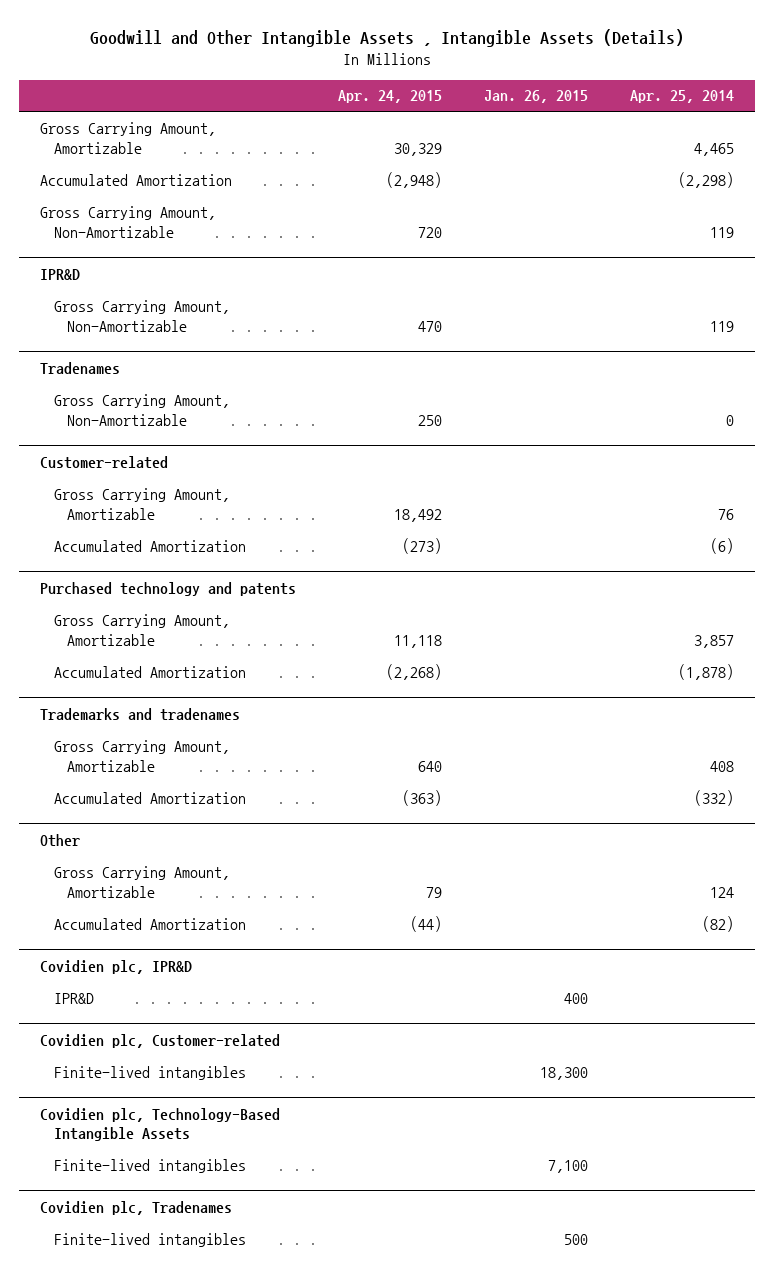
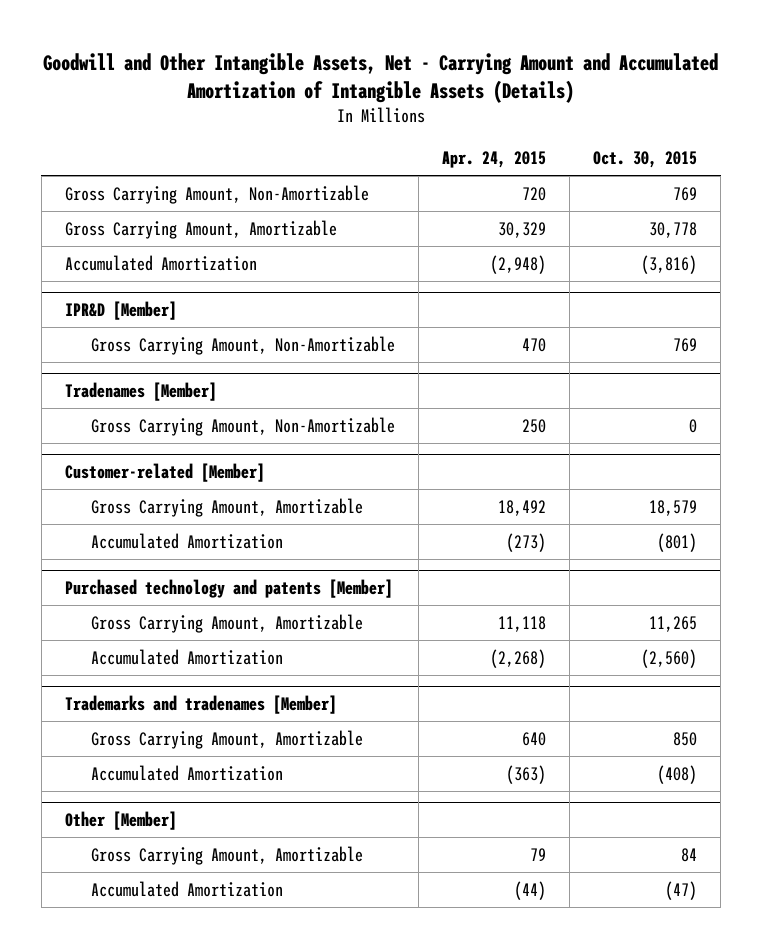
- Goodwill and Other Intangible Assets , Intangible Assets (Details)
+ Goodwill and Other Intangible Assets, Net - Carrying Amount and Accumulated Amortization of Intangible Assets (Details)
- | Apr. 24, 2015 | Jan. 26, 2015 | Apr. 25, 2014
+ | Apr. 24, 2015 | Oct. 30, 2015
moved up: Gross Carrying Amount, Non-Amortizable | 720 | 769
- IPR&D
+ IPR&D [Member]
- Tradenames
+ Tradenames [Member]
- Customer-related
+ Customer-related [Member]
- Purchased technology and patents
+ Purchased technology and patents [Member]
- Trademarks and tradenames
+ Trademarks and tradenames [Member]
- Other
+ Other [Member]
- Covidien plc, IPR&D
- IPR&D | | 400 |
- Covidien plc, Customer-related
- Finite-lived intangibles | | 18,300 |
- Covidien plc, Technology-Based Intangible Assets
- Finite-lived intangibles | | 7,100 |
- Covidien plc, Tradenames
- Finite-lived intangibles | | 500 |

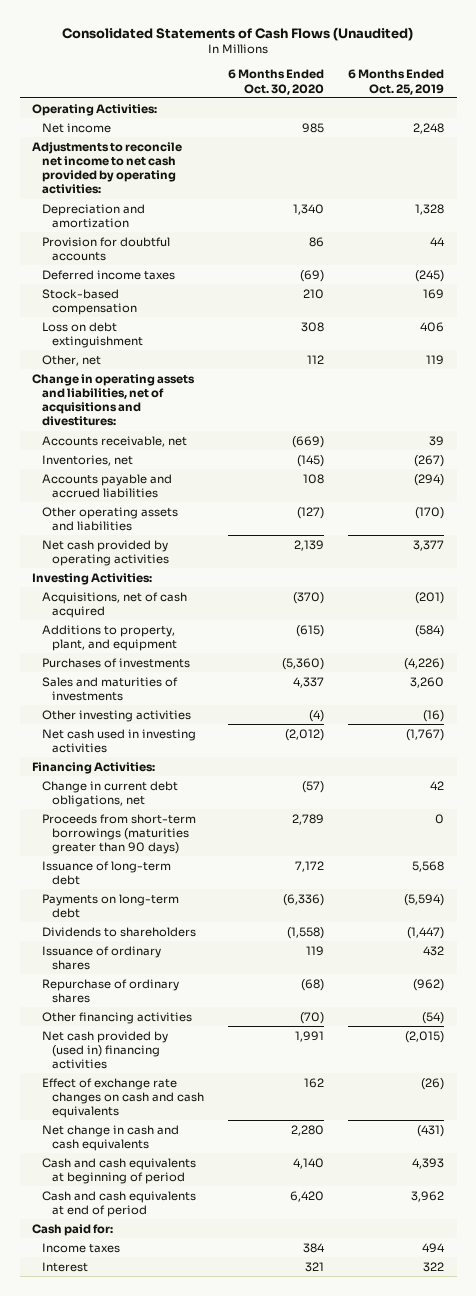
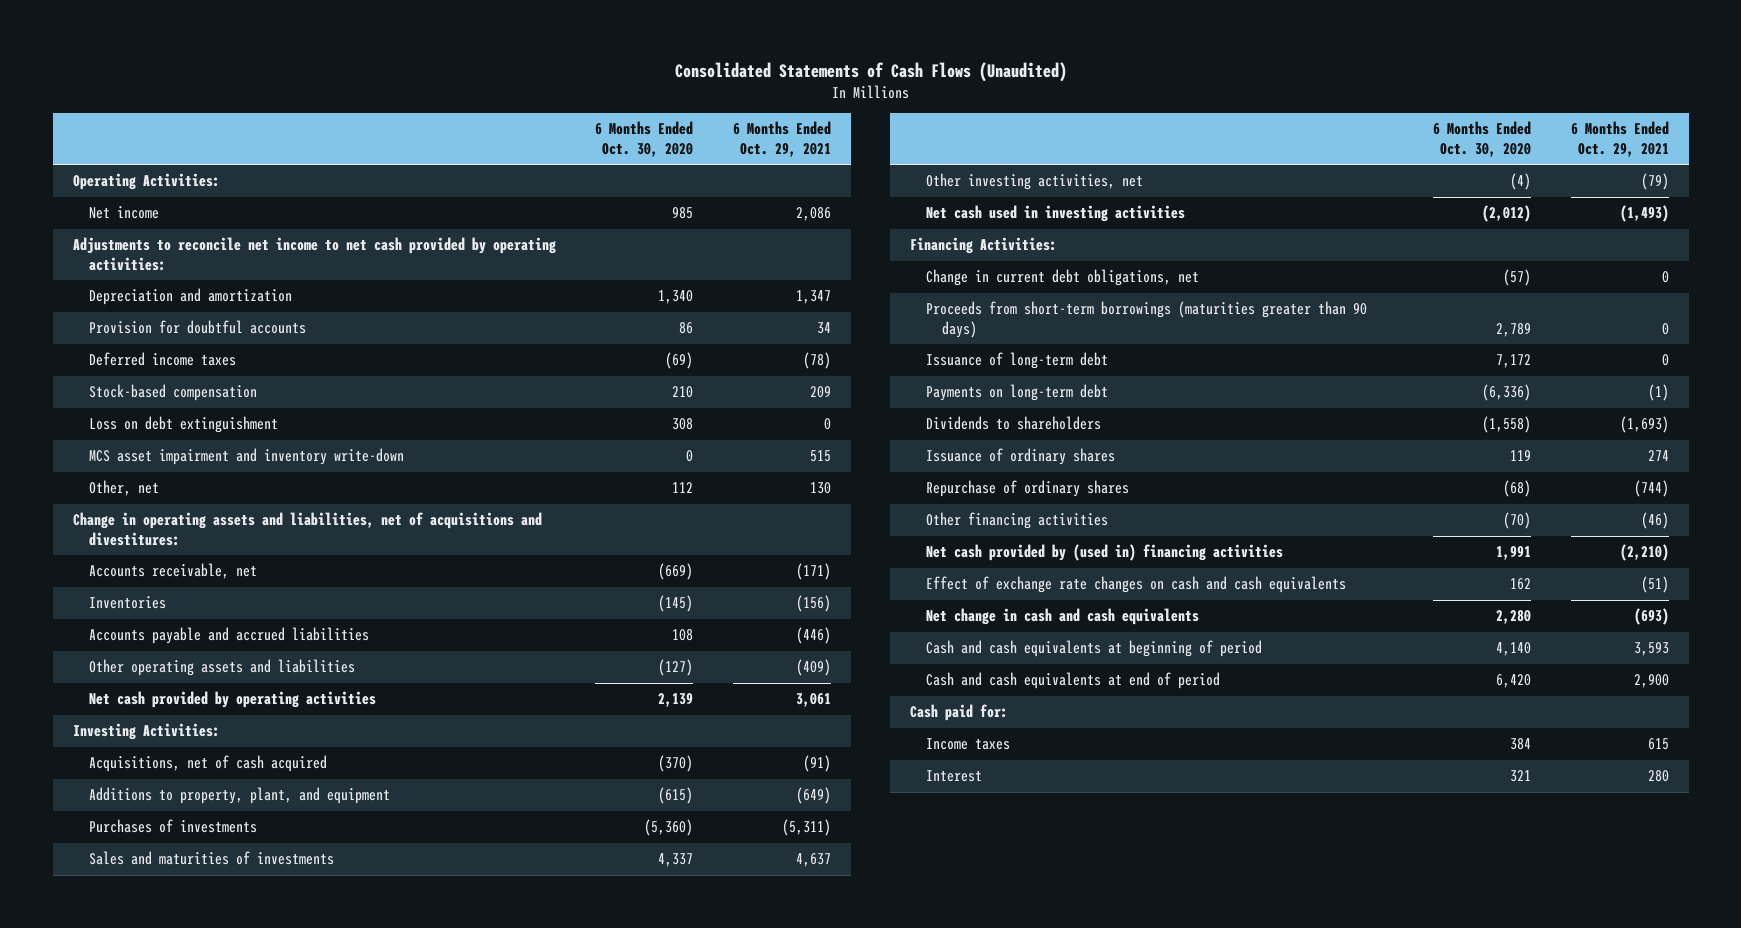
- | 6 Months Ended Oct. 30, 2020 | 6 Months Ended Oct. 25, 2019
+ | 6 Months Ended Oct. 30, 2020 | 6 Months Ended Oct. 29, 2021
+ MCS asset impairment and inventory write-down | 0 | 515
- Inventories, net | (145) | (267)
+ Inventories | (145) | (156)
- Other investing activities | (4) | (16)
+ Other investing activities, net | (4) | (79)

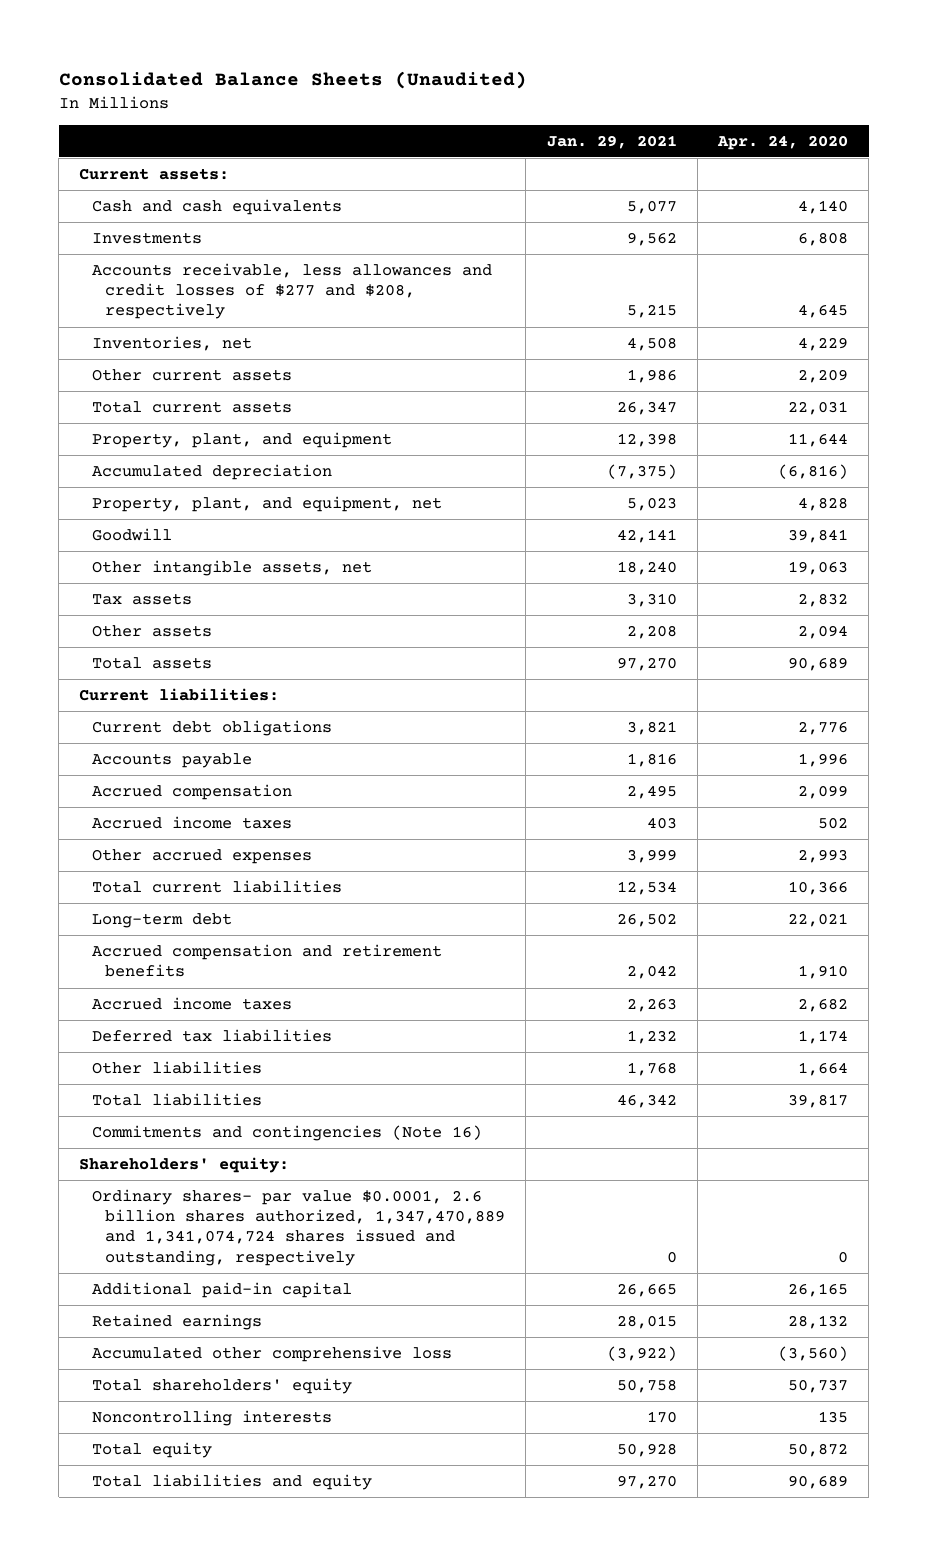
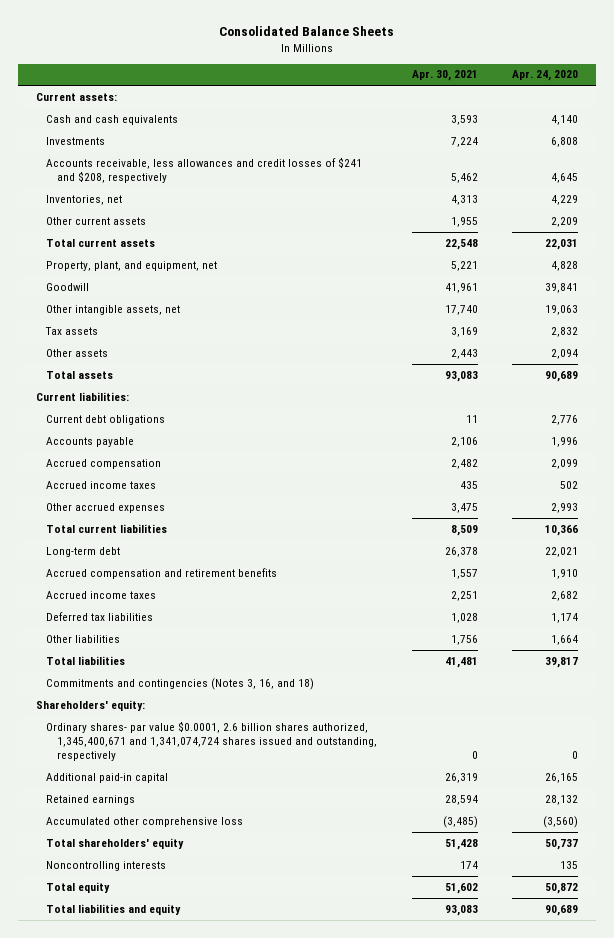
- Consolidated Balance Sheets (Unaudited)
+ Consolidated Balance Sheets
- | Jan. 29, 2021 | Apr. 24, 2020
+ | Apr. 30, 2021 | Apr. 24, 2020
- Accounts receivable, less allowances and credit losses of $277 and $208, respectively | 5,215 | 4,645
+ Accounts receivable, less allowances and credit losses of $241 and $208, respectively | 5,462 | 4,645
- Property, plant, and equipment | 12,398 | 11,644
- Accumulated depreciation | (7,375) | (6,816)
- Commitments and contingencies (Note 16)
+ Commitments and contingencies (Notes 3, 16, and 18)
- Ordinary shares- par value $0.0001, 2.6 billion shares authorized, 1,347,470,889 and 1,341,074,724 shares issued and outstanding, respectively | 0 | 0
+ Ordinary shares- par value $0.0001, 2.6 billion shares authorized, 1,345,400,671 and 1,341,074,724 shares issued and outstanding, respectively | 0 | 0

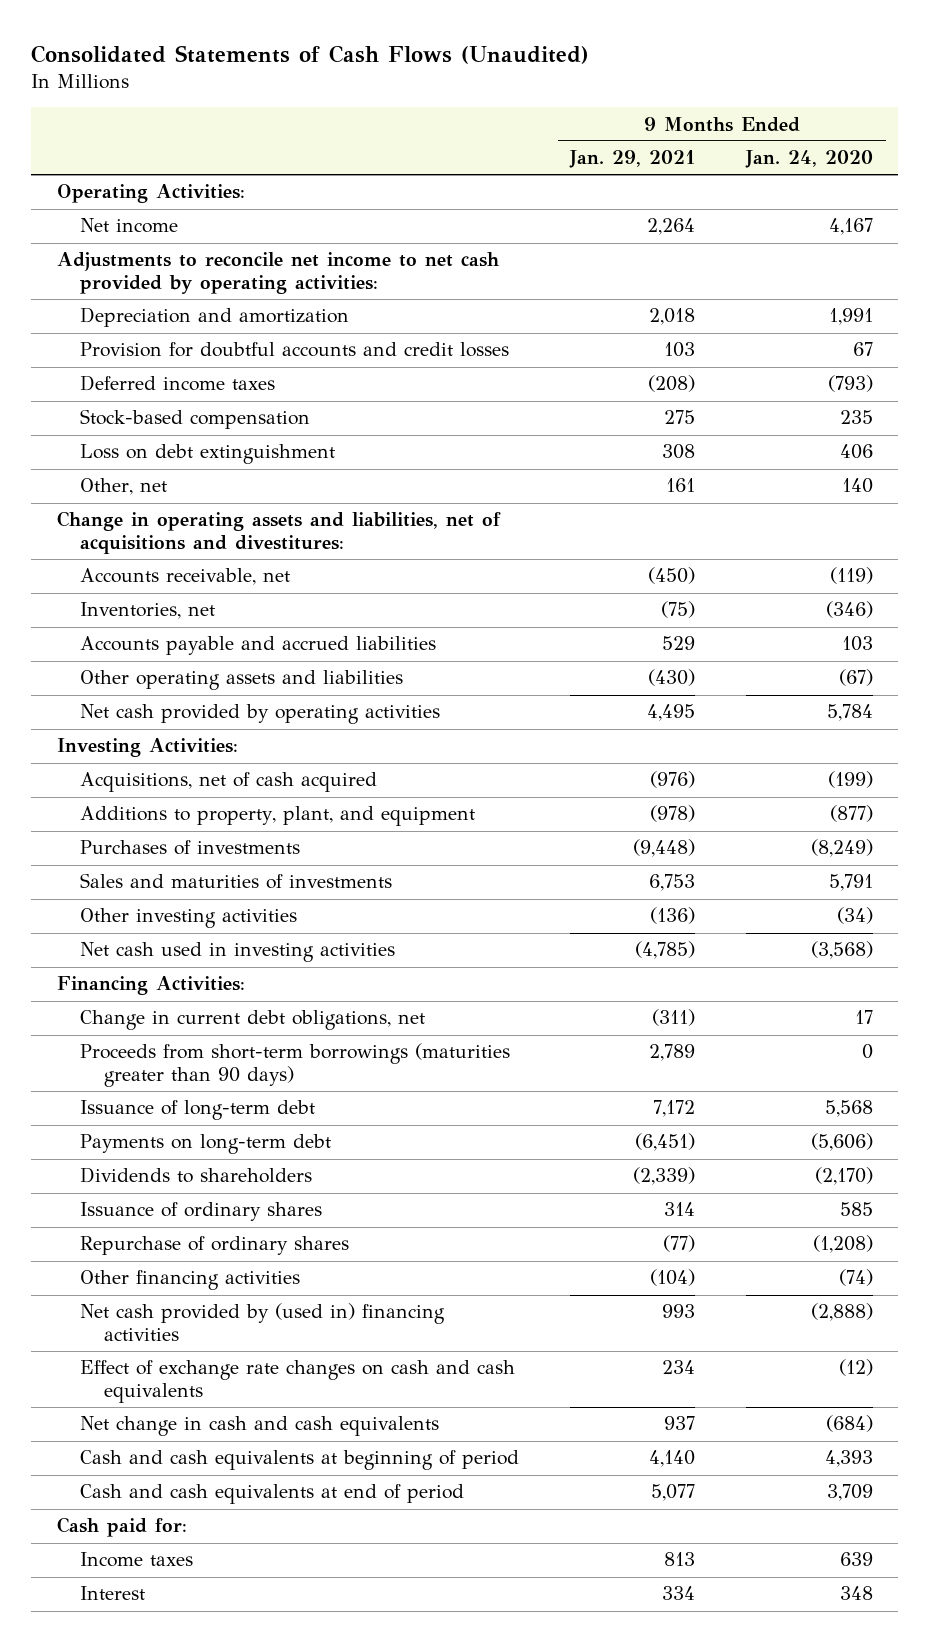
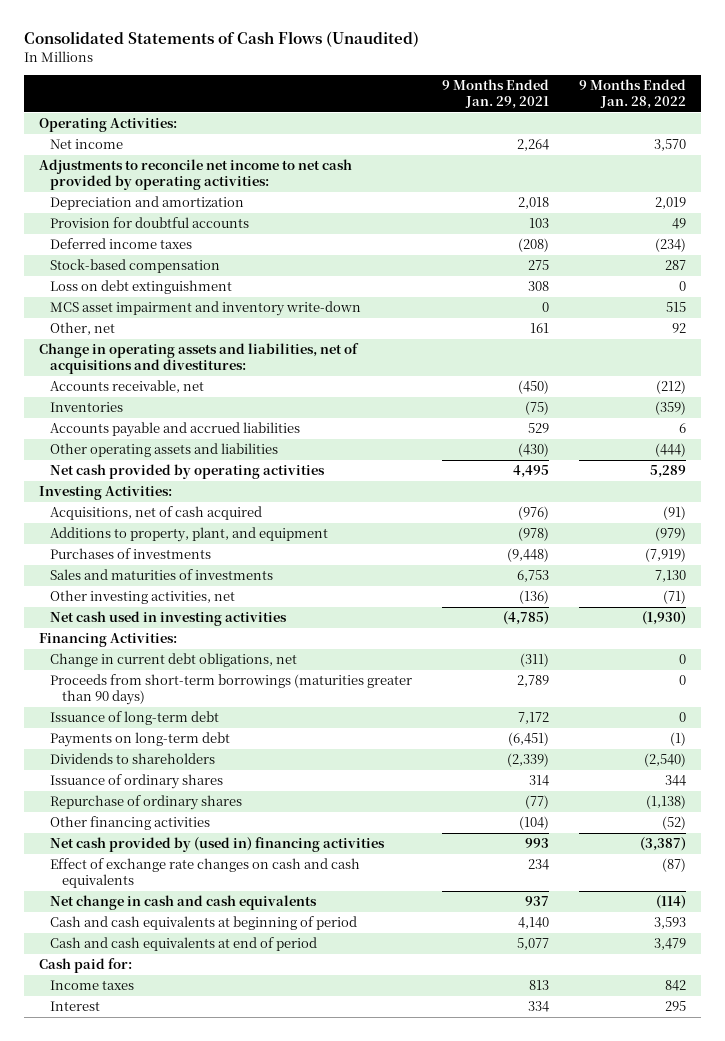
- | 9 Months Ended Jan. 29, 2021 | 9 Months Ended Jan. 24, 2020
+ | 9 Months Ended Jan. 29, 2021 | 9 Months Ended Jan. 28, 2022
- Provision for doubtful accounts and credit losses | 103 | 67
+ Provision for doubtful accounts | 103 | 49
+ MCS asset impairment and inventory write-down | 0 | 515
- Inventories, net | (75) | (346)
+ Inventories | (75) | (359)
- Other investing activities | (136) | (34)
+ Other investing activities, net | (136) | (71)

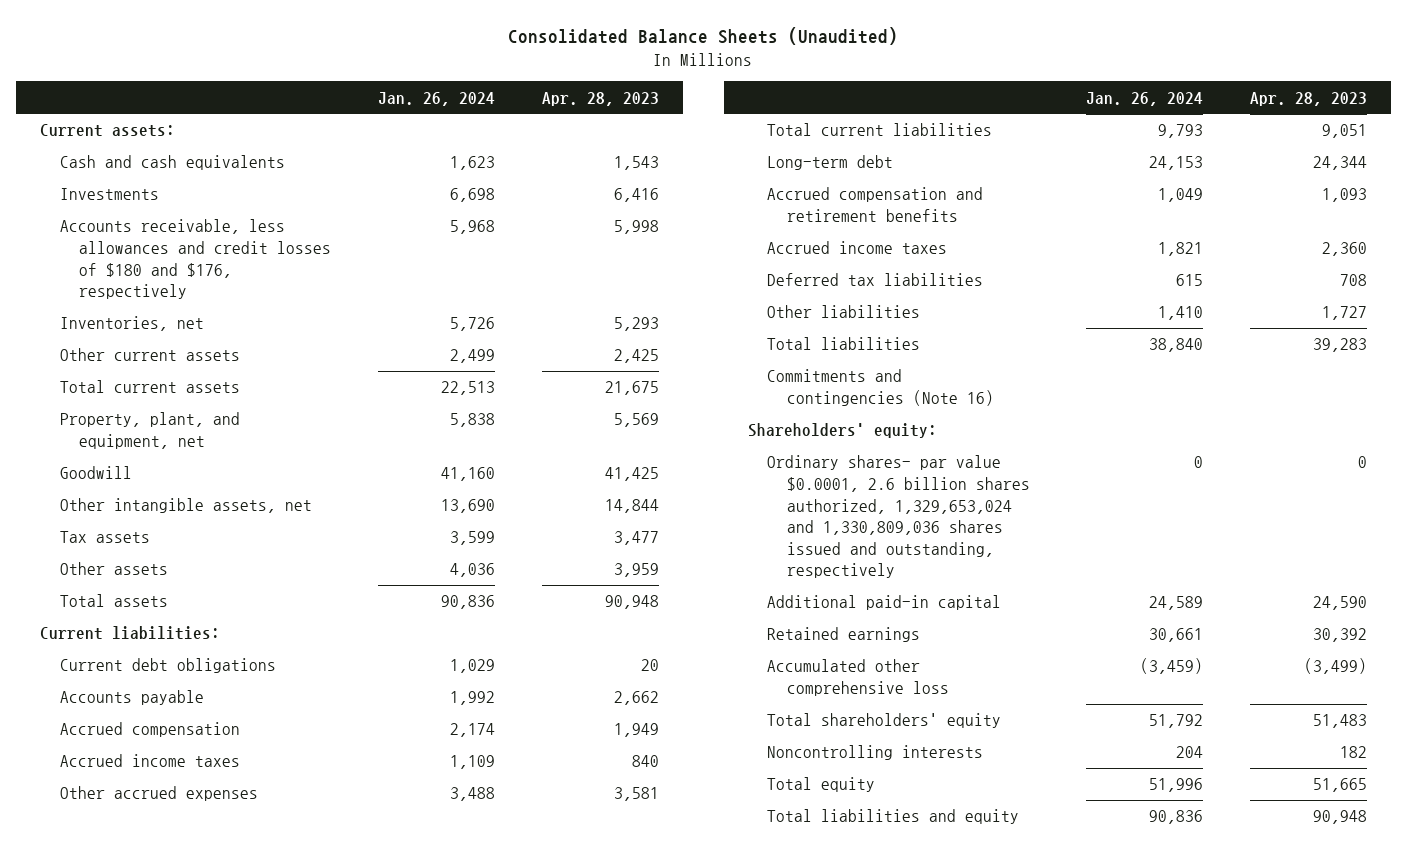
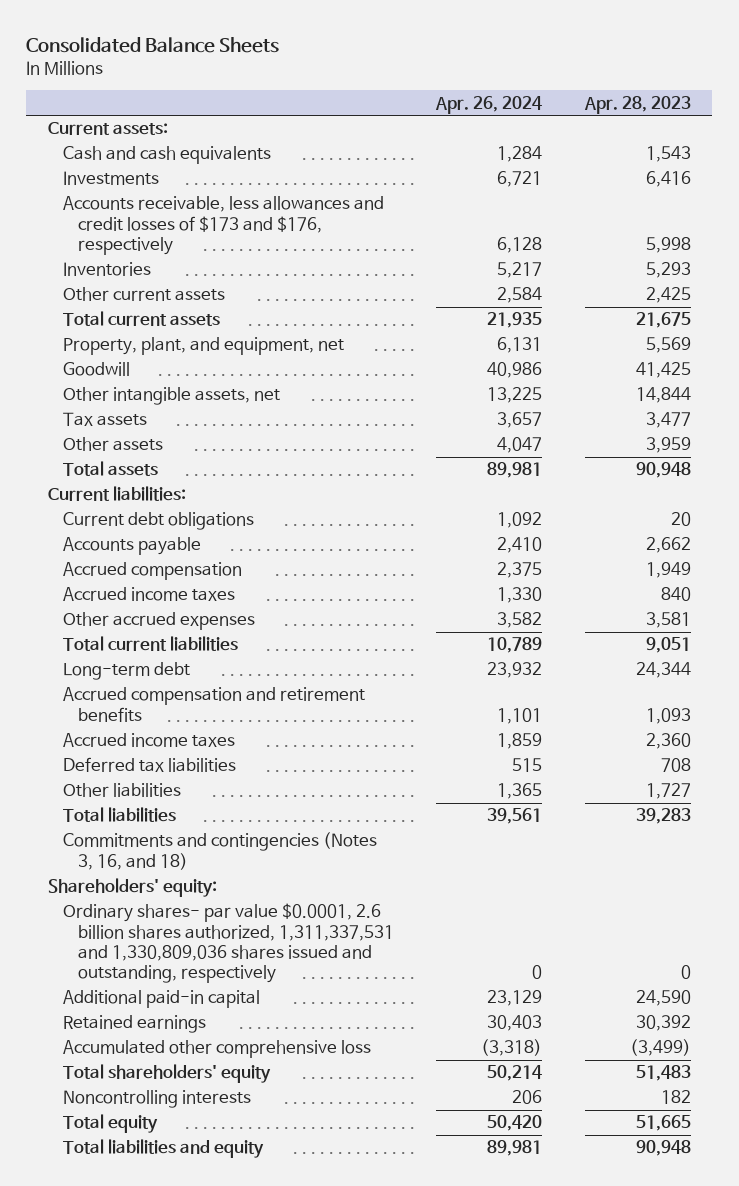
- Consolidated Balance Sheets (Unaudited)
+ Consolidated Balance Sheets
- | Jan. 26, 2024 | Apr. 28, 2023
+ | Apr. 26, 2024 | Apr. 28, 2023
- Accounts receivable, less allowances and credit losses of $180 and $176, respectively | 5,968 | 5,998
- Inventories, net | 5,726 | 5,293
+ Accounts receivable, less allowances and credit losses of $173 and $176, respectively | 6,128 | 5,998
+ Inventories | 5,217 | 5,293
- Commitments and contingencies (Note 16)
+ Commitments and contingencies (Notes 3, 16, and 18)
- Ordinary shares- par value $0.0001, 2.6 billion shares authorized, 1,329,653,024 and 1,330,809,036 shares issued and outstanding, respectively | 0 | 0
+ Ordinary shares- par value $0.0001, 2.6 billion shares authorized, 1,311,337,531 and 1,330,809,036 shares issued and outstanding, respectively | 0 | 0

